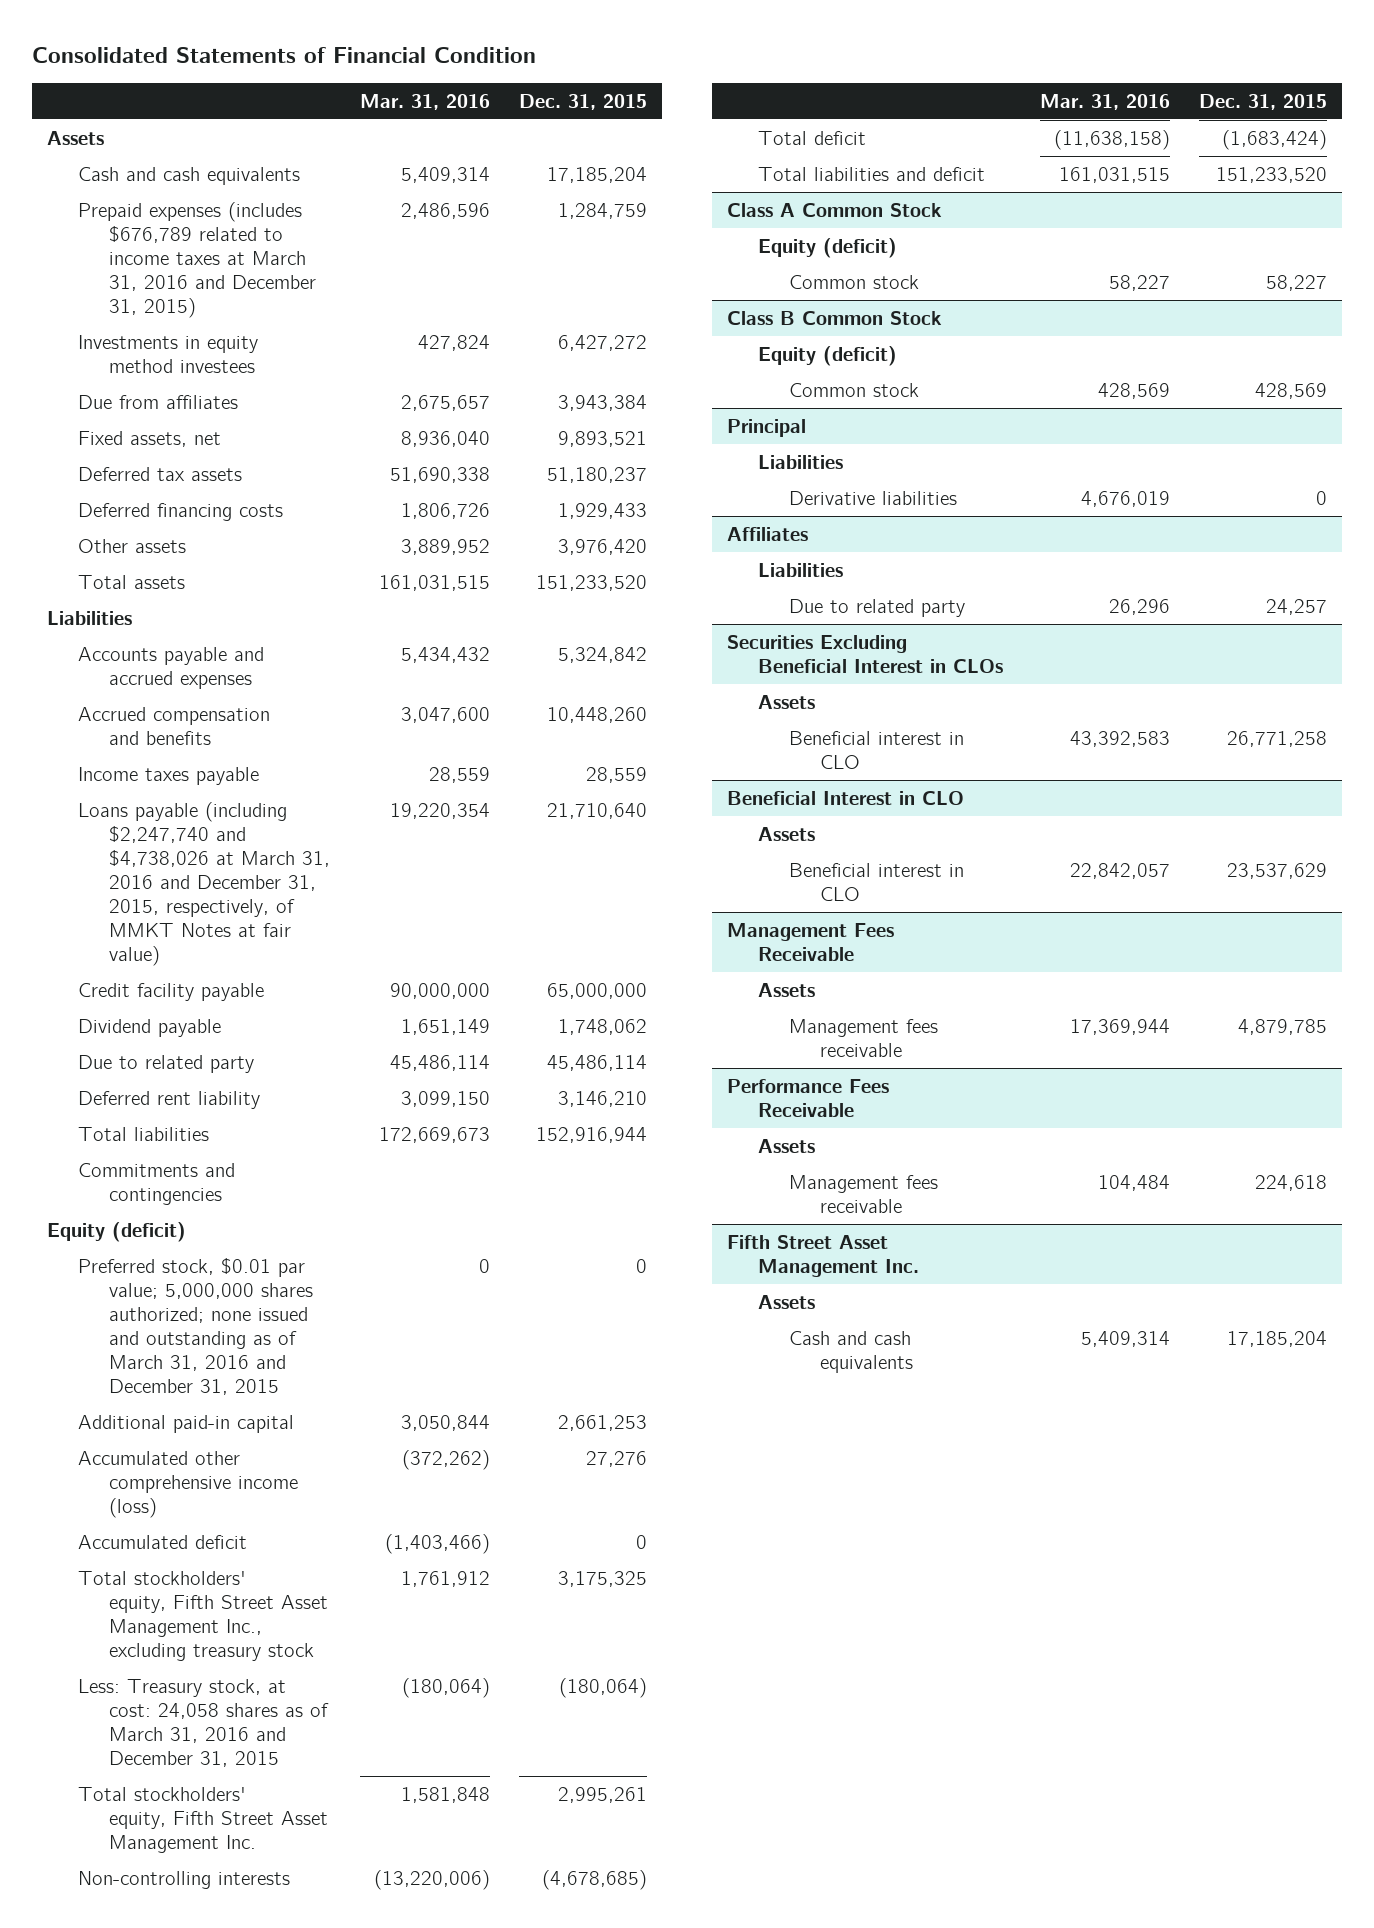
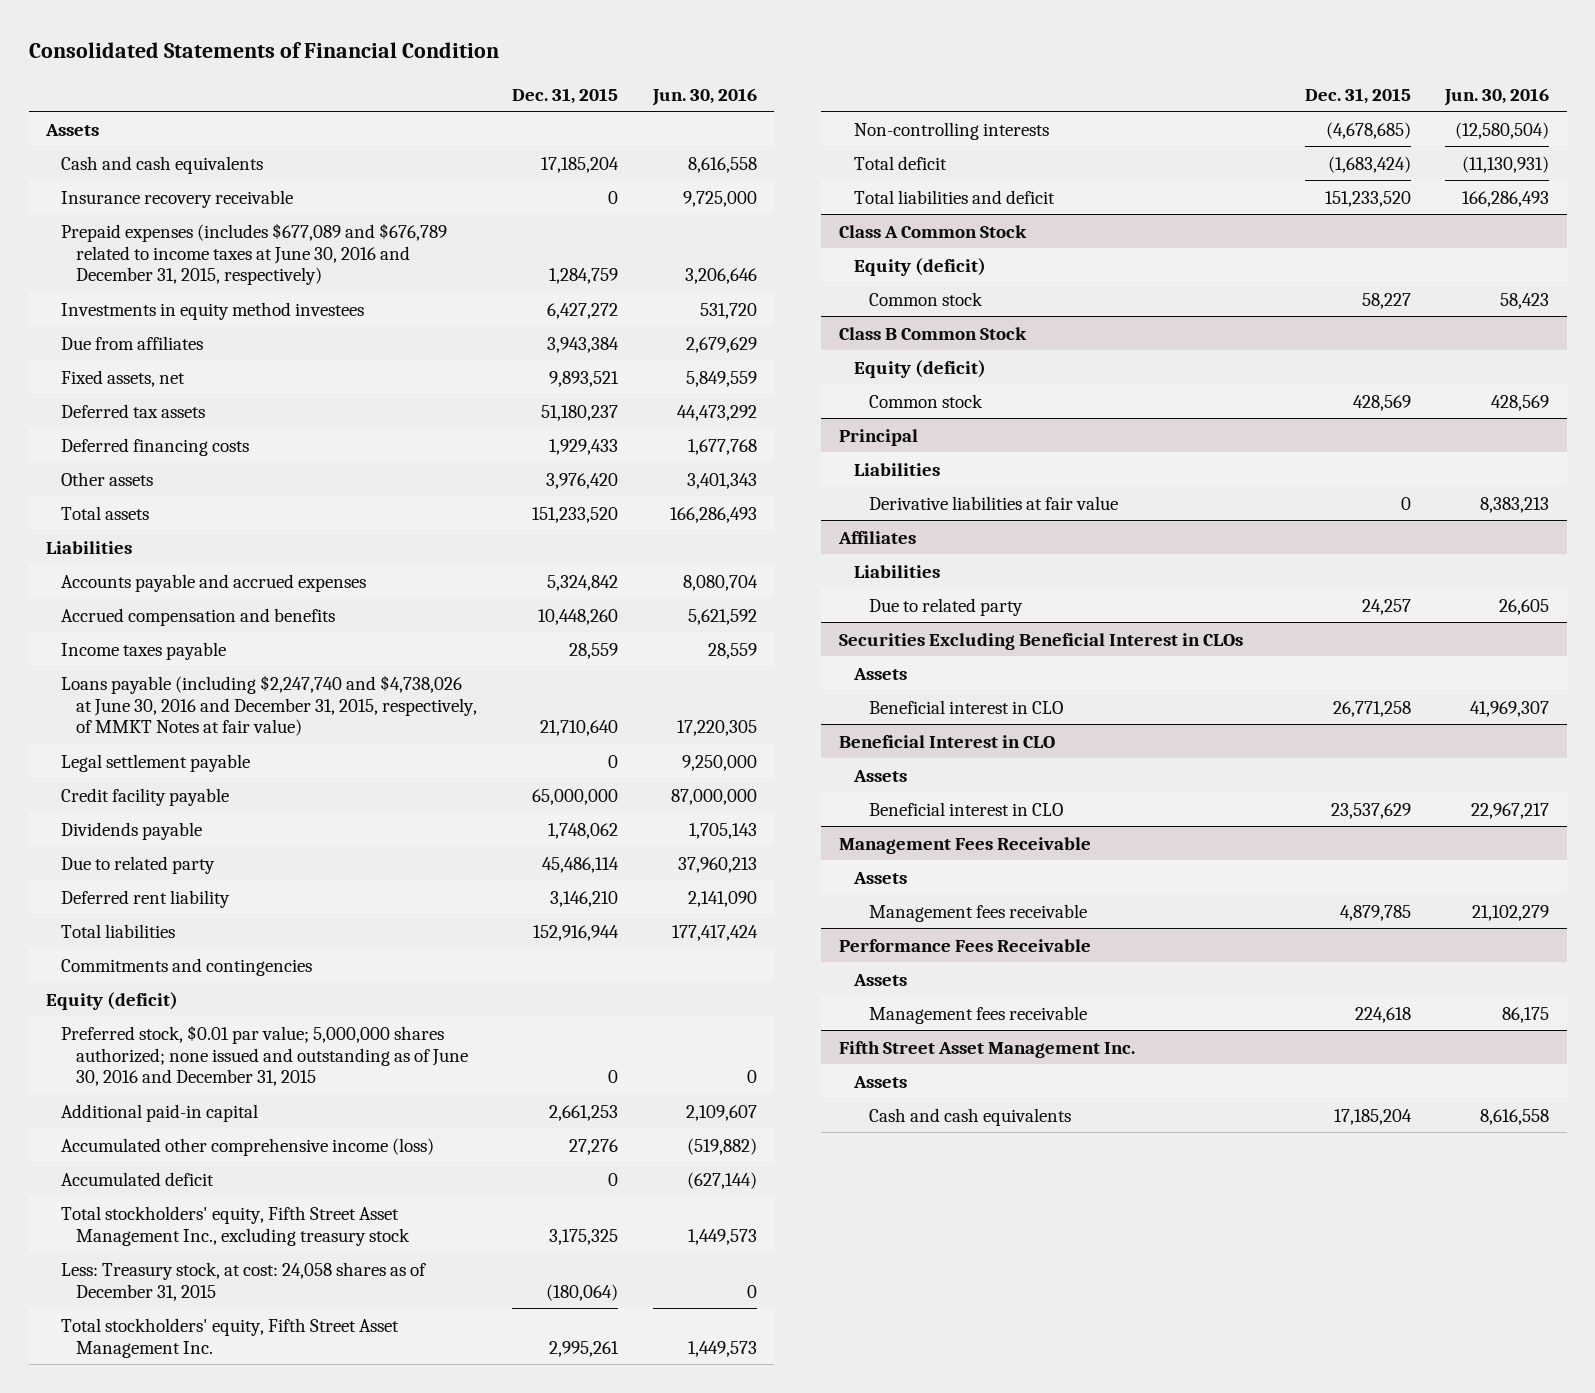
- | Mar. 31, 2016 | Dec. 31, 2015
+ | Dec. 31, 2015 | Jun. 30, 2016
- Prepaid expenses (includes $676,789 related to income taxes at March 31, 2016 and December 31, 2015) | 2,486,596 | 1,284,759
+ Insurance recovery receivable | 0 | 9,725,000
+ Prepaid expenses (includes $677,089 and $676,789 related to income taxes at June 30, 2016 and December 31, 2015, respectively) | 1,284,759 | 3,206,646
- Loans payable (including $2,247,740 and $4,738,026 at March 31, 2016 and December 31, 2015, respectively, of MMKT Notes at fair value) | 19,220,354 | 21,710,640
+ Loans payable (including $2,247,740 and $4,738,026 at June 30, 2016 and December 31, 2015, respectively, of MMKT Notes at fair value) | 21,710,640 | 17,220,305
+ Legal settlement payable | 0 | 9,250,000
- Dividend payable | 1,651,149 | 1,748,062
+ Dividends payable | 1,748,062 | 1,705,143
- Preferred stock, $0.01 par value; 5,000,000 shares authorized; none issued and outstanding as of March 31, 2016 and December 31, 2015 | 0 | 0
+ Preferred stock, $0.01 par value; 5,000,000 shares authorized; none issued and outstanding as of June 30, 2016 and December 31, 2015 | 0 | 0
- Less: Treasury stock, at cost: 24,058 shares as of March 31, 2016 and December 31, 2015 | (180,064) | (180,064)
+ Less: Treasury stock, at cost: 24,058 shares as of December 31, 2015 | (180,064) | 0
@ Principal
- Derivative liabilities | 4,676,019 | 0
+ Derivative liabilities at fair value | 0 | 8,383,213

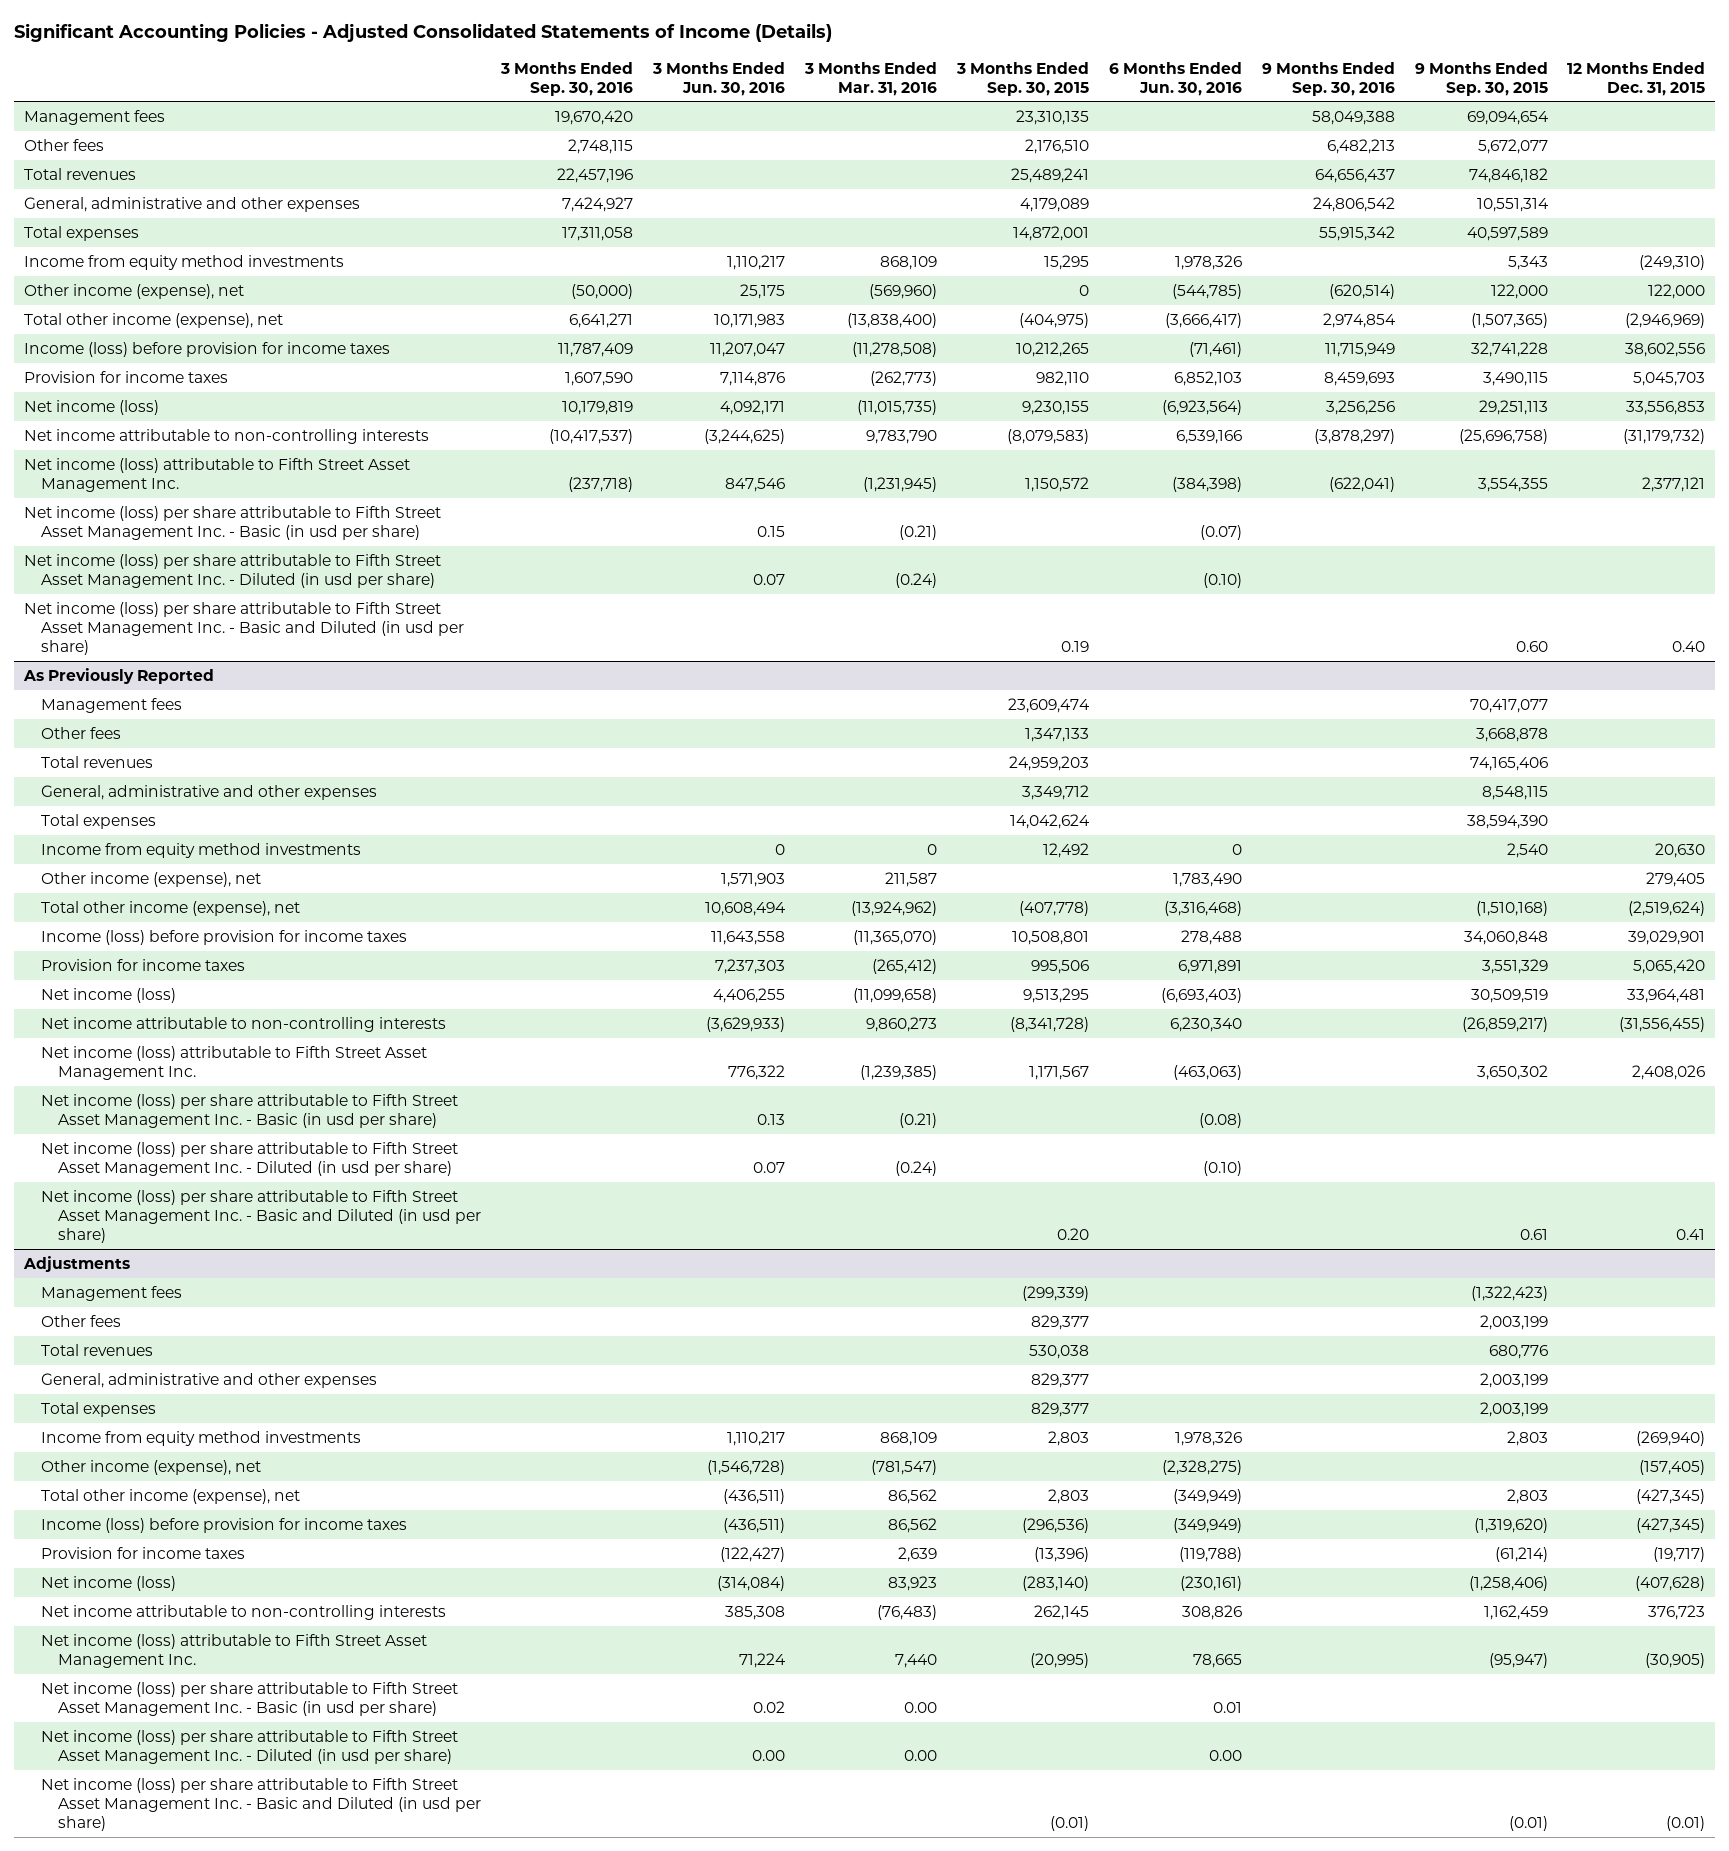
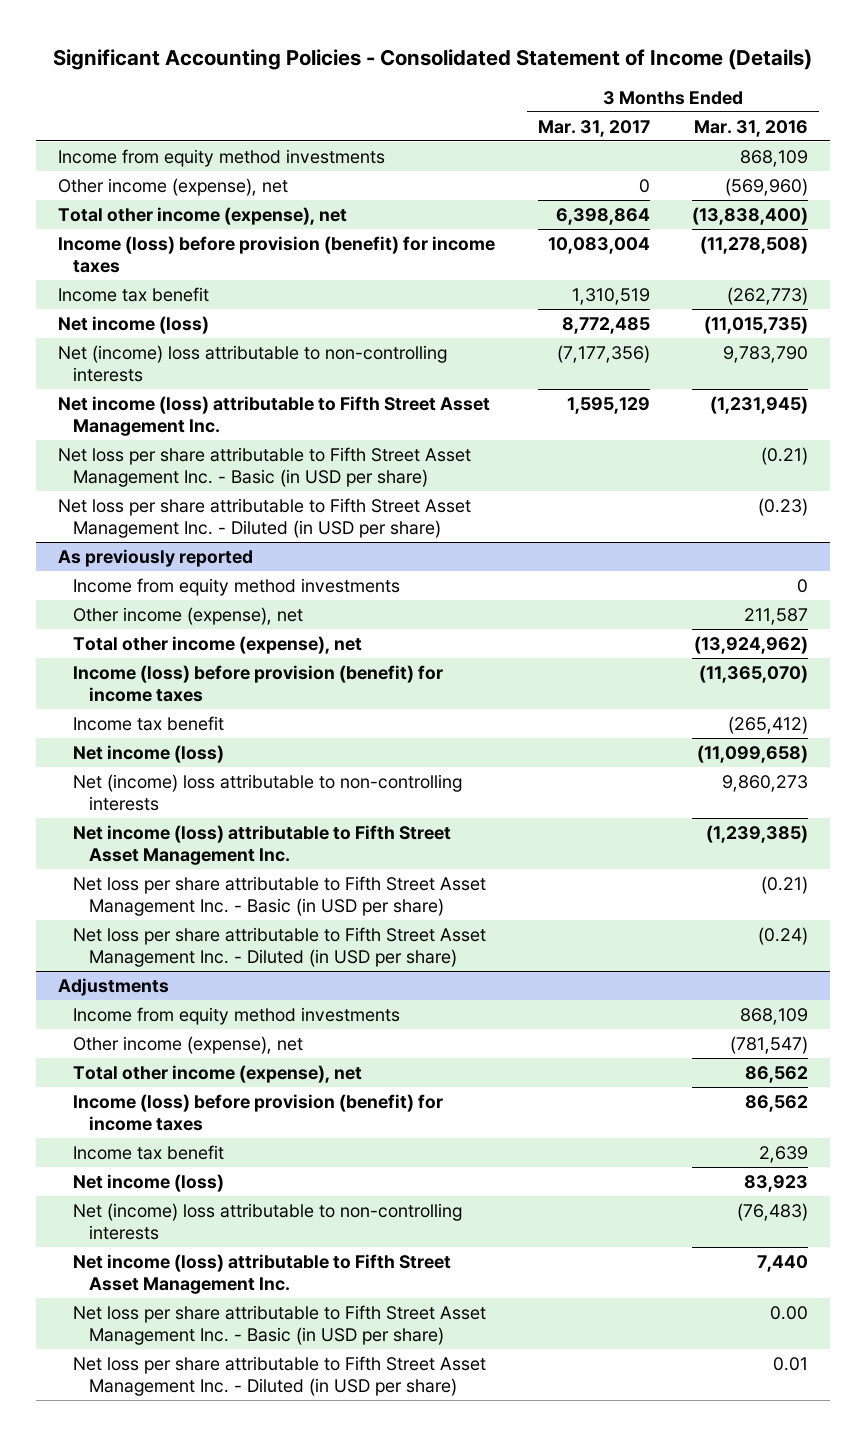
- Significant Accounting Policies - Adjusted Consolidated Statements of Income (Details)
+ Significant Accounting Policies - Consolidated Statement of Income (Details)
- | 3 Months Ended Sep. 30, 2016 | 3 Months Ended Jun. 30, 2016 | 3 Months Ended Mar. 31, 2016 | 3 Months Ended Sep. 30, 2015 | 6 Months Ended Jun. 30, 2016 | 9 Months Ended Sep. 30, 2016 | 9 Months Ended Sep. 30, 2015 | 12 Months Ended Dec. 31, 2015
+ | 3 Months Ended Mar. 31, 2017 | 3 Months Ended Mar. 31, 2016
- Management fees | 19,670,420 | | | 23,310,135 | | 58,049,388 | 69,094,654 |
- Other fees | 2,748,115 | | | 2,176,510 | | 6,482,213 | 5,672,077 |
- Total revenues | 22,457,196 | | | 25,489,241 | | 64,656,437 | 74,846,182 |
- General, administrative and other expenses | 7,424,927 | | | 4,179,089 | | 24,806,542 | 10,551,314 |
- Total expenses | 17,311,058 | | | 14,872,001 | | 55,915,342 | 40,597,589 |
- Income (loss) before provision for income taxes | 11,787,409 | 11,207,047 | (11,278,508) | 10,212,265 | (71,461) | 11,715,949 | 32,741,228 | 38,602,556
- Provision for income taxes | 1,607,590 | 7,114,876 | (262,773) | 982,110 | 6,852,103 | 8,459,693 | 3,490,115 | 5,045,703
+ Income (loss) before provision (benefit) for income taxes | 10,083,004 | (11,278,508)
+ Income tax benefit | 1,310,519 | (262,773)
- Net income attributable to non-controlling interests | (10,417,537) | (3,244,625) | 9,783,790 | (8,079,583) | 6,539,166 | (3,878,297) | (25,696,758) | (31,179,732)
+ Net (income) loss attributable to non-controlling interests | (7,177,356) | 9,783,790
- Net income (loss) per share attributable to Fifth Street Asset Management Inc. - Basic (in usd per share) | | 0.15 | (0.21) | | (0.07) | | |
- Net income (loss) per share attributable to Fifth Street Asset Management Inc. - Diluted (in usd per share) | | 0.07 | (0.24) | | (0.10) | | |
- Net income (loss) per share attributable to Fifth Street Asset Management Inc. - Basic and Diluted (in usd per share) | | | | 0.19 | | | 0.60 | 0.40
- As Previously Reported
- Management fees | | | | 23,609,474 | | | 70,417,077 |
- Other fees | | | | 1,347,133 | | | 3,668,878 |
- Total revenues | | | | 24,959,203 | | | 74,165,406 |
- General, administrative and other expenses | | | | 3,349,712 | | | 8,548,115 |
- Total expenses | | | | 14,042,624 | | | 38,594,390 |
+ Net loss per share attributable to Fifth Street Asset Management Inc. - Basic (in USD per share) | | (0.21)
+ Net loss per share attributable to Fifth Street Asset Management Inc. - Diluted (in USD per share) | | (0.23)
+ As previously reported
- Income (loss) before provision for income taxes | | 11,643,558 | (11,365,070) | 10,508,801 | 278,488 | | 34,060,848 | 39,029,901
- Provision for income taxes | | 7,237,303 | (265,412) | 995,506 | 6,971,891 | | 3,551,329 | 5,065,420
+ Income (loss) before provision (benefit) for income taxes | | (11,365,070)
+ Income tax benefit | | (265,412)
- Net income attributable to non-controlling interests | | (3,629,933) | 9,860,273 | (8,341,728) | 6,230,340 | | (26,859,217) | (31,556,455)
+ Net (income) loss attributable to non-controlling interests | | 9,860,273
- Net income (loss) per share attributable to Fifth Street Asset Management Inc. - Basic (in usd per share) | | 0.13 | (0.21) | | (0.08) | | |
- Net income (loss) per share attributable to Fifth Street Asset Management Inc. - Diluted (in usd per share) | | 0.07 | (0.24) | | (0.10) | | |
- Net income (loss) per share attributable to Fifth Street Asset Management Inc. - Basic and Diluted (in usd per share) | | | | 0.20 | | | 0.61 | 0.41
+ Net loss per share attributable to Fifth Street Asset Management Inc. - Basic (in USD per share) | | (0.21)
+ Net loss per share attributable to Fifth Street Asset Management Inc. - Diluted (in USD per share) | | (0.24)
@ Adjustments
- Management fees | | | | (299,339) | | | (1,322,423) |
- Other fees | | | | 829,377 | | | 2,003,199 |
- Total revenues | | | | 530,038 | | | 680,776 |
- General, administrative and other expenses | | | | 829,377 | | | 2,003,199 |
- Total expenses | | | | 829,377 | | | 2,003,199 |
- Income (loss) before provision for income taxes | | (436,511) | 86,562 | (296,536) | (349,949) | | (1,319,620) | (427,345)
- Provision for income taxes | | (122,427) | 2,639 | (13,396) | (119,788) | | (61,214) | (19,717)
+ Income (loss) before provision (benefit) for income taxes | | 86,562
+ Income tax benefit | | 2,639
- Net income attributable to non-controlling interests | | 385,308 | (76,483) | 262,145 | 308,826 | | 1,162,459 | 376,723
+ Net (income) loss attributable to non-controlling interests | | (76,483)
- Net income (loss) per share attributable to Fifth Street Asset Management Inc. - Basic (in usd per share) | | 0.02 | 0.00 | | 0.01 | | |
- Net income (loss) per share attributable to Fifth Street Asset Management Inc. - Diluted (in usd per share) | | 0.00 | 0.00 | | 0.00 | | |
- Net income (loss) per share attributable to Fifth Street Asset Management Inc. - Basic and Diluted (in usd per share) | | | | (0.01) | | | (0.01) | (0.01)
+ Net loss per share attributable to Fifth Street Asset Management Inc. - Basic (in USD per share) | | 0.00
+ Net loss per share attributable to Fifth Street Asset Management Inc. - Diluted (in USD per share) | | 0.01

